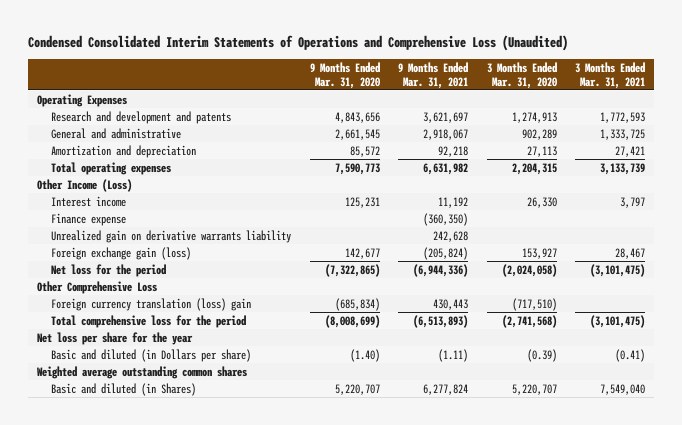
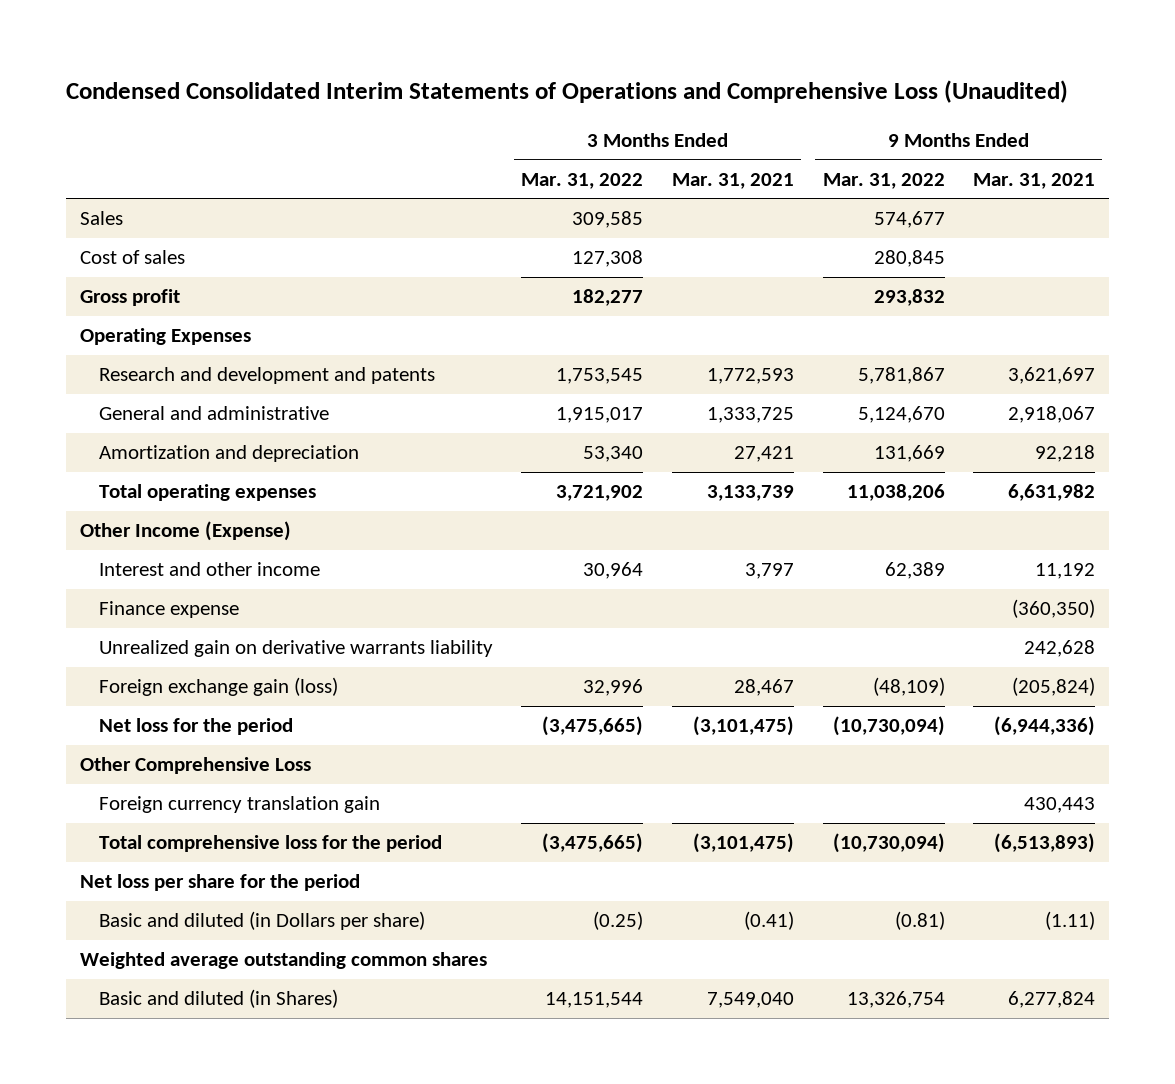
- | 9 Months Ended Mar. 31, 2020 | 9 Months Ended Mar. 31, 2021 | 3 Months Ended Mar. 31, 2020 | 3 Months Ended Mar. 31, 2021
+ | 3 Months Ended Mar. 31, 2022 | 3 Months Ended Mar. 31, 2021 | 9 Months Ended Mar. 31, 2022 | 9 Months Ended Mar. 31, 2021
+ Sales | 309,585 | | 574,677 |
+ Cost of sales | 127,308 | | 280,845 |
+ Gross profit | 182,277 | | 293,832 |
- Other Income (Loss)
- Interest income | 125,231 | 11,192 | 26,330 | 3,797
+ Other Income (Expense)
+ Interest and other income | 30,964 | 3,797 | 62,389 | 11,192
- Foreign currency translation (loss) gain | (685,834) | 430,443 | (717,510) |
+ Foreign currency translation gain | | | | 430,443
- Net loss per share for the year
+ Net loss per share for the period

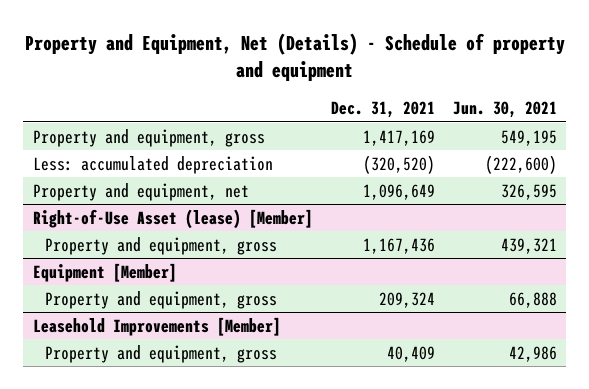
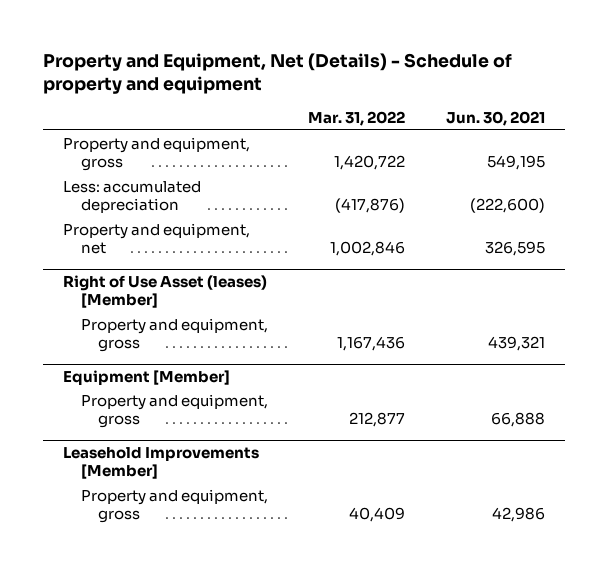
- | Dec. 31, 2021 | Jun. 30, 2021
+ | Mar. 31, 2022 | Jun. 30, 2021
- Right-of-Use Asset (lease) [Member]
+ Right of Use Asset (leases) [Member]

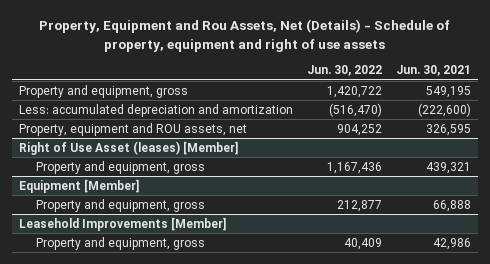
- Property and Equipment, Net (Details) - Schedule of property and equipment
+ Property, Equipment and Rou Assets, Net (Details) - Schedule of property, equipment and right of use assets
- | Mar. 31, 2022 | Jun. 30, 2021
+ | Jun. 30, 2022 | Jun. 30, 2021
- Less: accumulated depreciation | (417,876) | (222,600)
- Property and equipment, net | 1,002,846 | 326,595
+ Less: accumulated depreciation and amortization | (516,470) | (222,600)
+ Property, equipment and ROU assets, net | 904,252 | 326,595

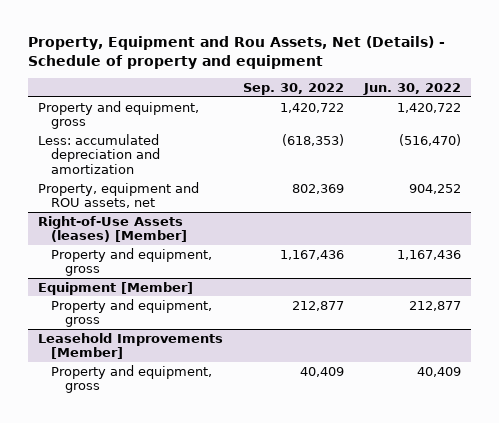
- Property, Equipment and Rou Assets, Net (Details) - Schedule of property, equipment and right of use assets
+ Property, Equipment and Rou Assets, Net (Details) - Schedule of property and equipment
- | Jun. 30, 2022 | Jun. 30, 2021
+ | Sep. 30, 2022 | Jun. 30, 2022
- Right of Use Asset (leases) [Member]
+ Right-of-Use Assets (leases) [Member]

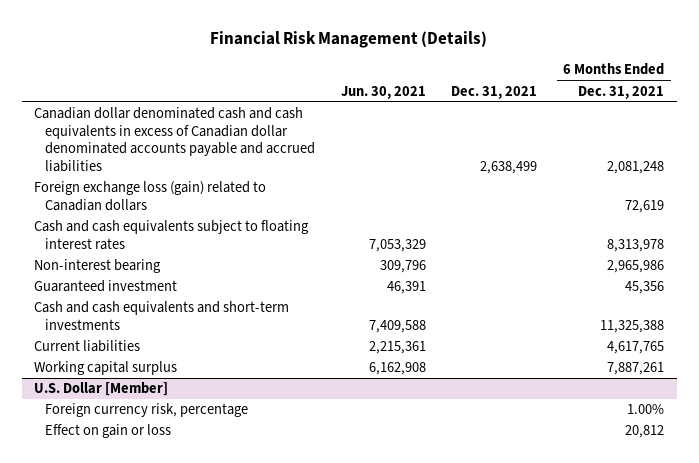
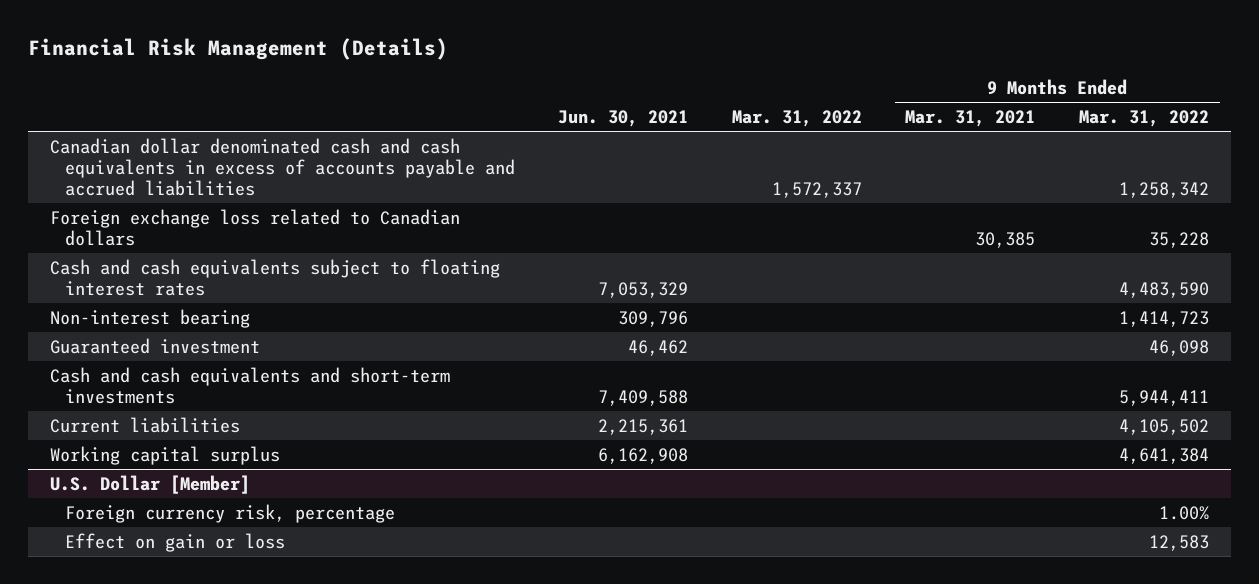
- | Jun. 30, 2021 | Dec. 31, 2021 | 6 Months Ended Dec. 31, 2021
+ | Jun. 30, 2021 | Mar. 31, 2022 | 9 Months Ended Mar. 31, 2021 | 9 Months Ended Mar. 31, 2022
- Canadian dollar denominated cash and cash equivalents in excess of Canadian dollar denominated accounts payable and accrued liabilities | | 2,638,499 | 2,081,248
- Foreign exchange loss (gain) related to Canadian dollars | | | 72,619
+ Canadian dollar denominated cash and cash equivalents in excess of accounts payable and accrued liabilities | | 1,572,337 | | 1,258,342
+ Foreign exchange loss related to Canadian dollars | | | 30,385 | 35,228
- Guaranteed investment | 46,391 | | 45,356
+ Guaranteed investment | 46,462 | | | 46,098

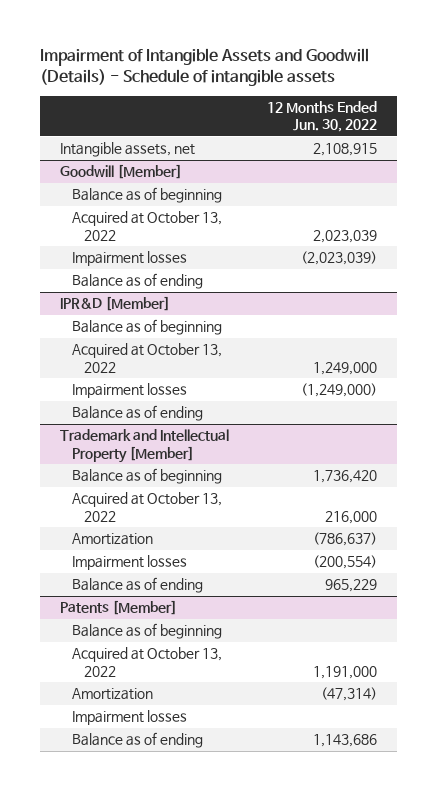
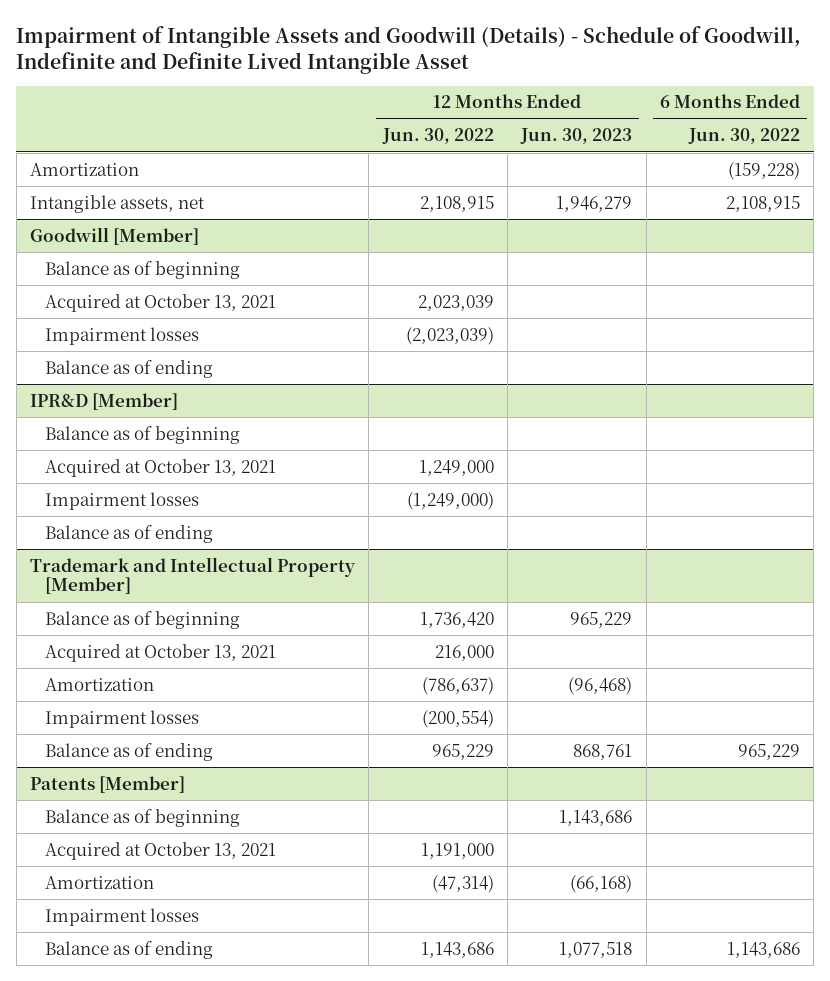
- Impairment of Intangible Assets and Goodwill (Details) - Schedule of intangible assets
+ Impairment of Intangible Assets and Goodwill (Details) - Schedule of Goodwill, Indefinite and Definite Lived Intangible Asset
- | 12 Months Ended Jun. 30, 2022
+ | 12 Months Ended Jun. 30, 2022 | 12 Months Ended Jun. 30, 2023 | 6 Months Ended Jun. 30, 2022
+ Amortization | | | (159,228)
@ Goodwill [Member]
- Acquired at October 13, 2022 | 2,023,039
+ Acquired at October 13, 2021 | 2,023,039 | |
@ IPR&D [Member]
- Acquired at October 13, 2022 | 1,249,000
+ Acquired at October 13, 2021 | 1,249,000 | |
@ Trademark and Intellectual Property [Member]
- Acquired at October 13, 2022 | 216,000
+ Acquired at October 13, 2021 | 216,000 | |
@ Patents [Member]
- Acquired at October 13, 2022 | 1,191,000
+ Acquired at October 13, 2021 | 1,191,000 | |

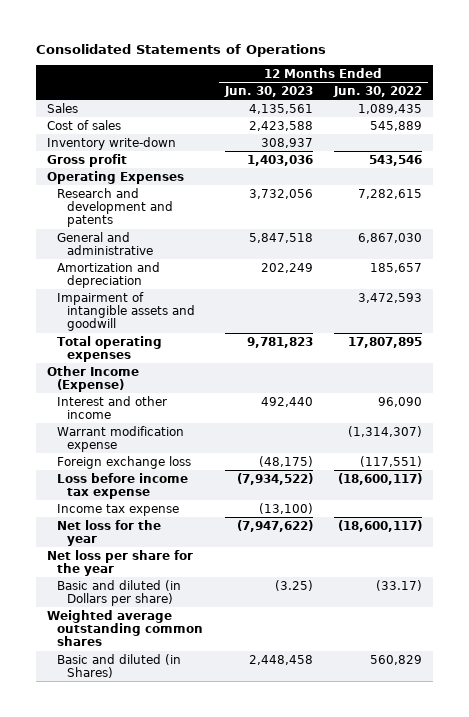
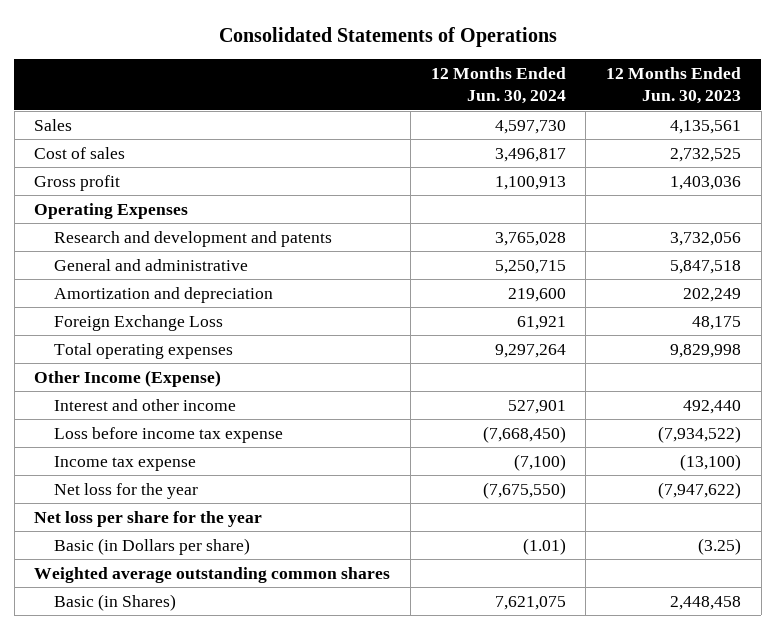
- | 12 Months Ended Jun. 30, 2023 | 12 Months Ended Jun. 30, 2022
+ | 12 Months Ended Jun. 30, 2024 | 12 Months Ended Jun. 30, 2023
- Cost of sales | 2,423,588 | 545,889
- Inventory write-down | 308,937 |
+ Cost of sales | 3,496,817 | 2,732,525
- Impairment of intangible assets and goodwill | | 3,472,593
- Total operating expenses | 9,781,823 | 17,807,895
+ Foreign Exchange Loss | 61,921 | 48,175
+ Total operating expenses | 9,297,264 | 9,829,998
- Warrant modification expense | | (1,314,307)
- Foreign exchange loss | (48,175) | (117,551)
- Basic and diluted (in Dollars per share) | (3.25) | (33.17)
+ Basic (in Dollars per share) | (1.01) | (3.25)
- Basic and diluted (in Shares) | 2,448,458 | 560,829
+ Basic (in Shares) | 7,621,075 | 2,448,458

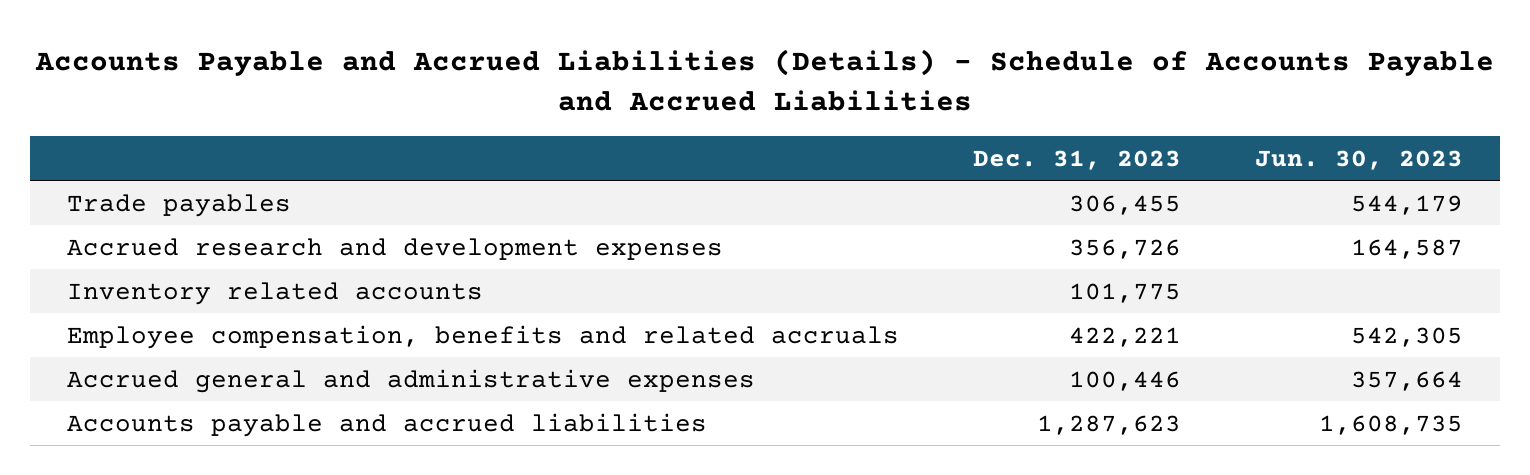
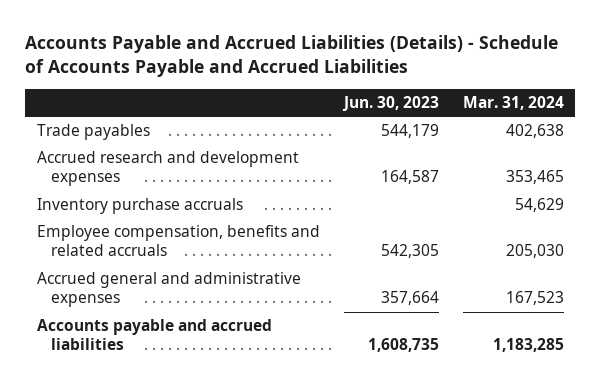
- | Dec. 31, 2023 | Jun. 30, 2023
+ | Jun. 30, 2023 | Mar. 31, 2024
- Inventory related accounts | 101,775 |
+ Inventory purchase accruals | | 54,629

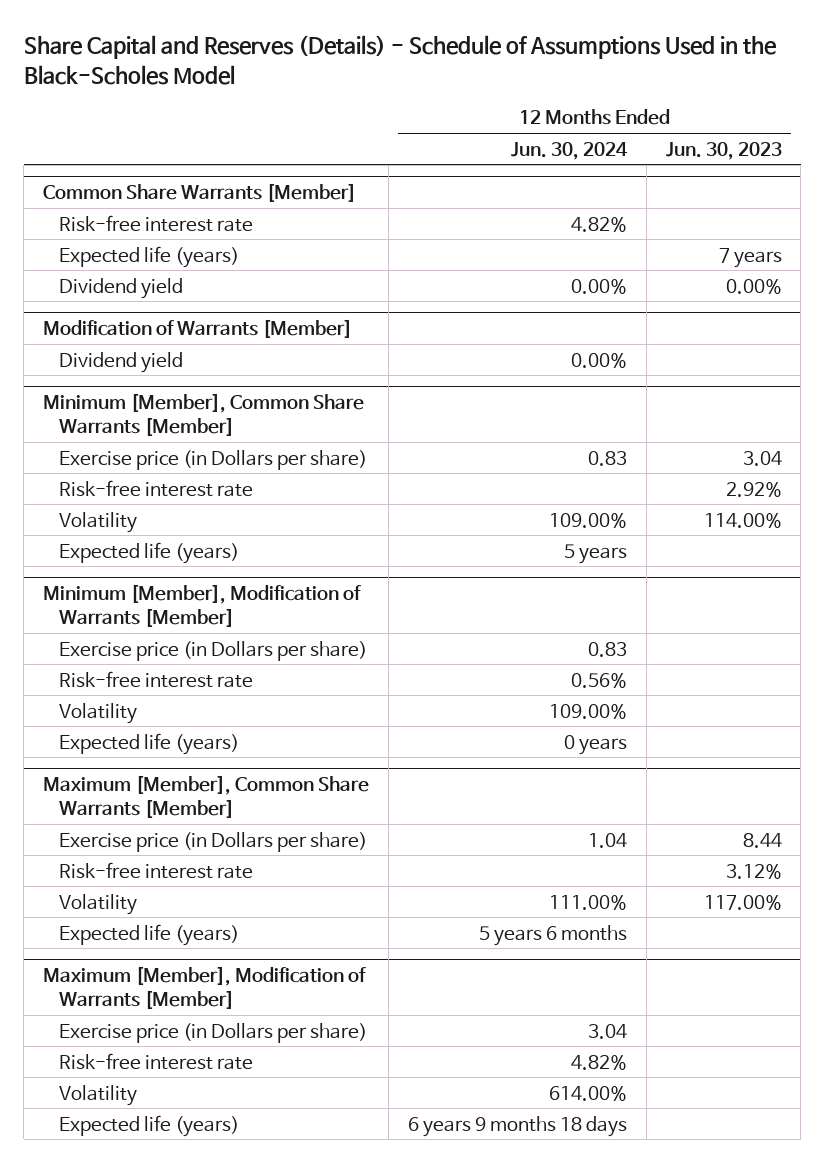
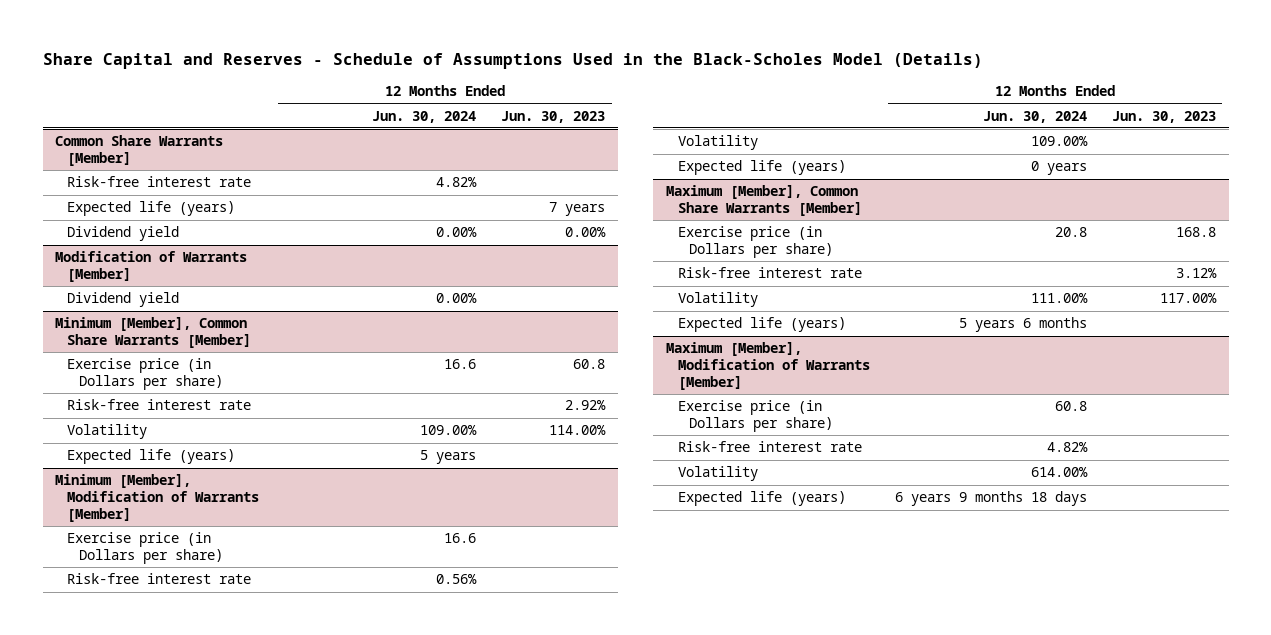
- Share Capital and Reserves (Details) - Schedule of Assumptions Used in the Black-Scholes Model
+ Share Capital and Reserves - Schedule of Assumptions Used in the Black-Scholes Model (Details)
@ Minimum [Member], Common Share Warrants [Member]
- Exercise price (in Dollars per share) | 0.83 | 3.04
+ Exercise price (in Dollars per share) | 16.6 | 60.8
@ Minimum [Member], Modification of Warrants [Member]
- Exercise price (in Dollars per share) | 0.83 |
+ Exercise price (in Dollars per share) | 16.6 |
@ Maximum [Member], Common Share Warrants [Member]
- Exercise price (in Dollars per share) | 1.04 | 8.44
+ Exercise price (in Dollars per share) | 20.8 | 168.8
@ Maximum [Member], Modification of Warrants [Member]
- Exercise price (in Dollars per share) | 3.04 |
+ Exercise price (in Dollars per share) | 60.8 |

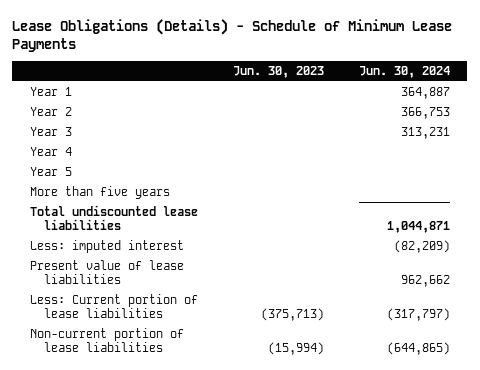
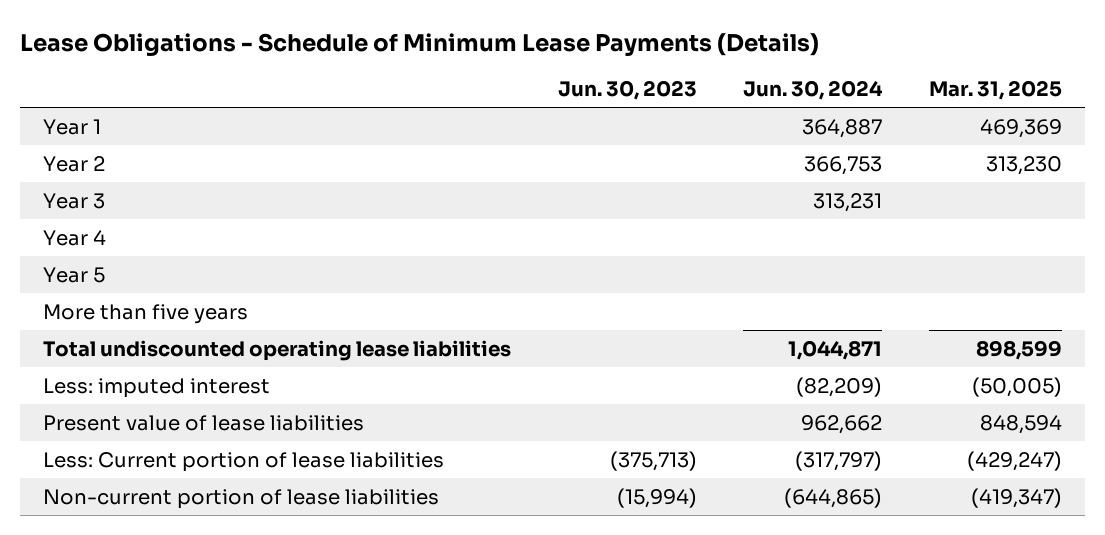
- Lease Obligations (Details) - Schedule of Minimum Lease Payments
+ Lease Obligations - Schedule of Minimum Lease Payments (Details)
- | Jun. 30, 2023 | Jun. 30, 2024
+ | Jun. 30, 2023 | Jun. 30, 2024 | Mar. 31, 2025
- Total undiscounted lease liabilities | | 1,044,871
+ Total undiscounted operating lease liabilities | | 1,044,871 | 898,599

